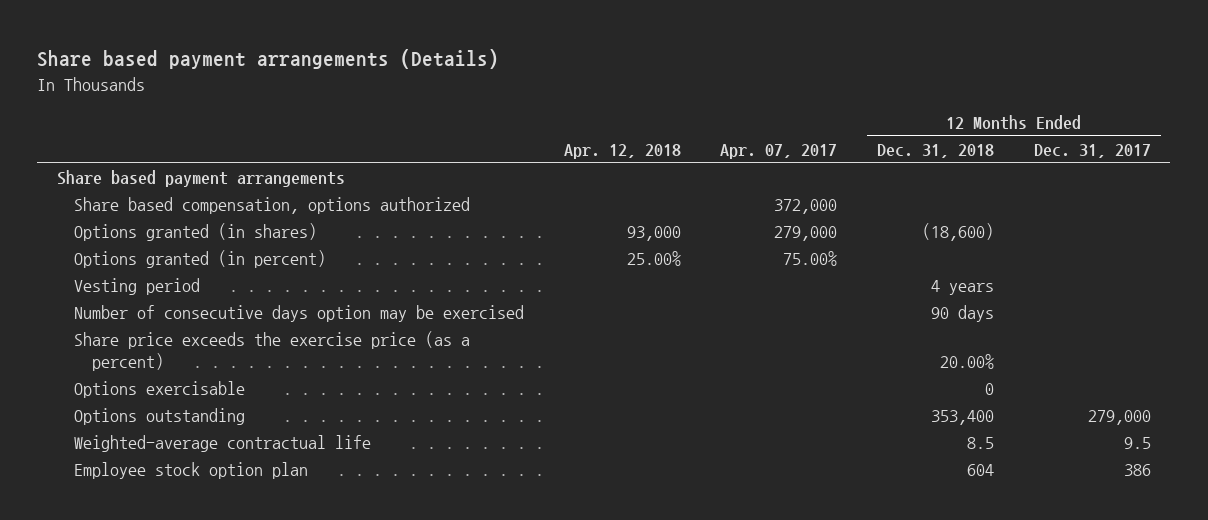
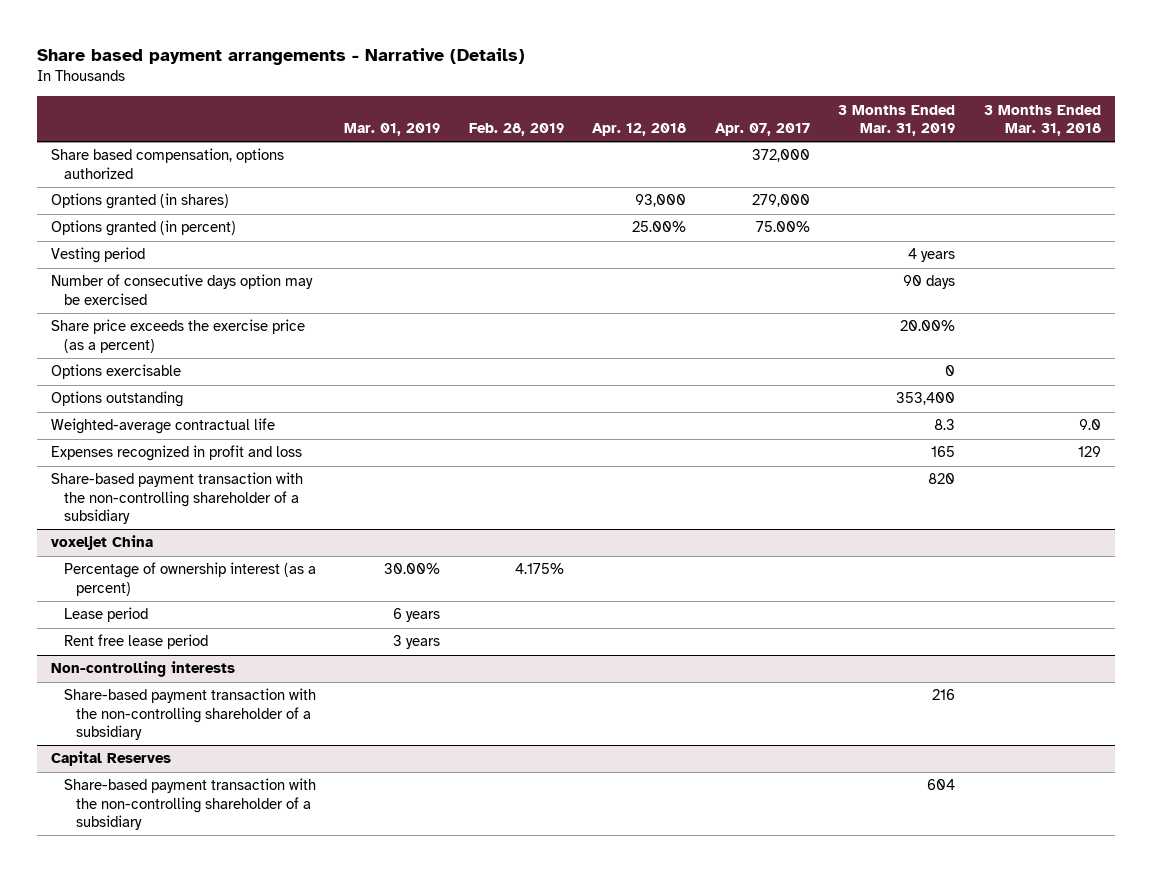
- Share based payment arrangements (Details)
+ Share based payment arrangements - Narrative (Details)
- | Apr. 12, 2018 | Apr. 07, 2017 | 12 Months Ended Dec. 31, 2018 | 12 Months Ended Dec. 31, 2017
+ | Mar. 01, 2019 | Feb. 28, 2019 | Apr. 12, 2018 | Apr. 07, 2017 | 3 Months Ended Mar. 31, 2019 | 3 Months Ended Mar. 31, 2018
- Share based payment arrangements
- Employee stock option plan | | | 604 | 386
+ Expenses recognized in profit and loss | | | | | 165 | 129
+ Share-based payment transaction with the non-controlling shareholder of a subsidiary | | | | | 820 |
+ voxeljet China
+ Percentage of ownership interest (as a percent) | 30.00% | 4.175% | | | |
+ Lease period | 6 years | | | | |
+ Rent free lease period | 3 years | | | | |
+ Non-controlling interests
+ Share-based payment transaction with the non-controlling shareholder of a subsidiary | | | | | 216 |
+ Capital Reserves
+ Share-based payment transaction with the non-controlling shareholder of a subsidiary | | | | | 604 |

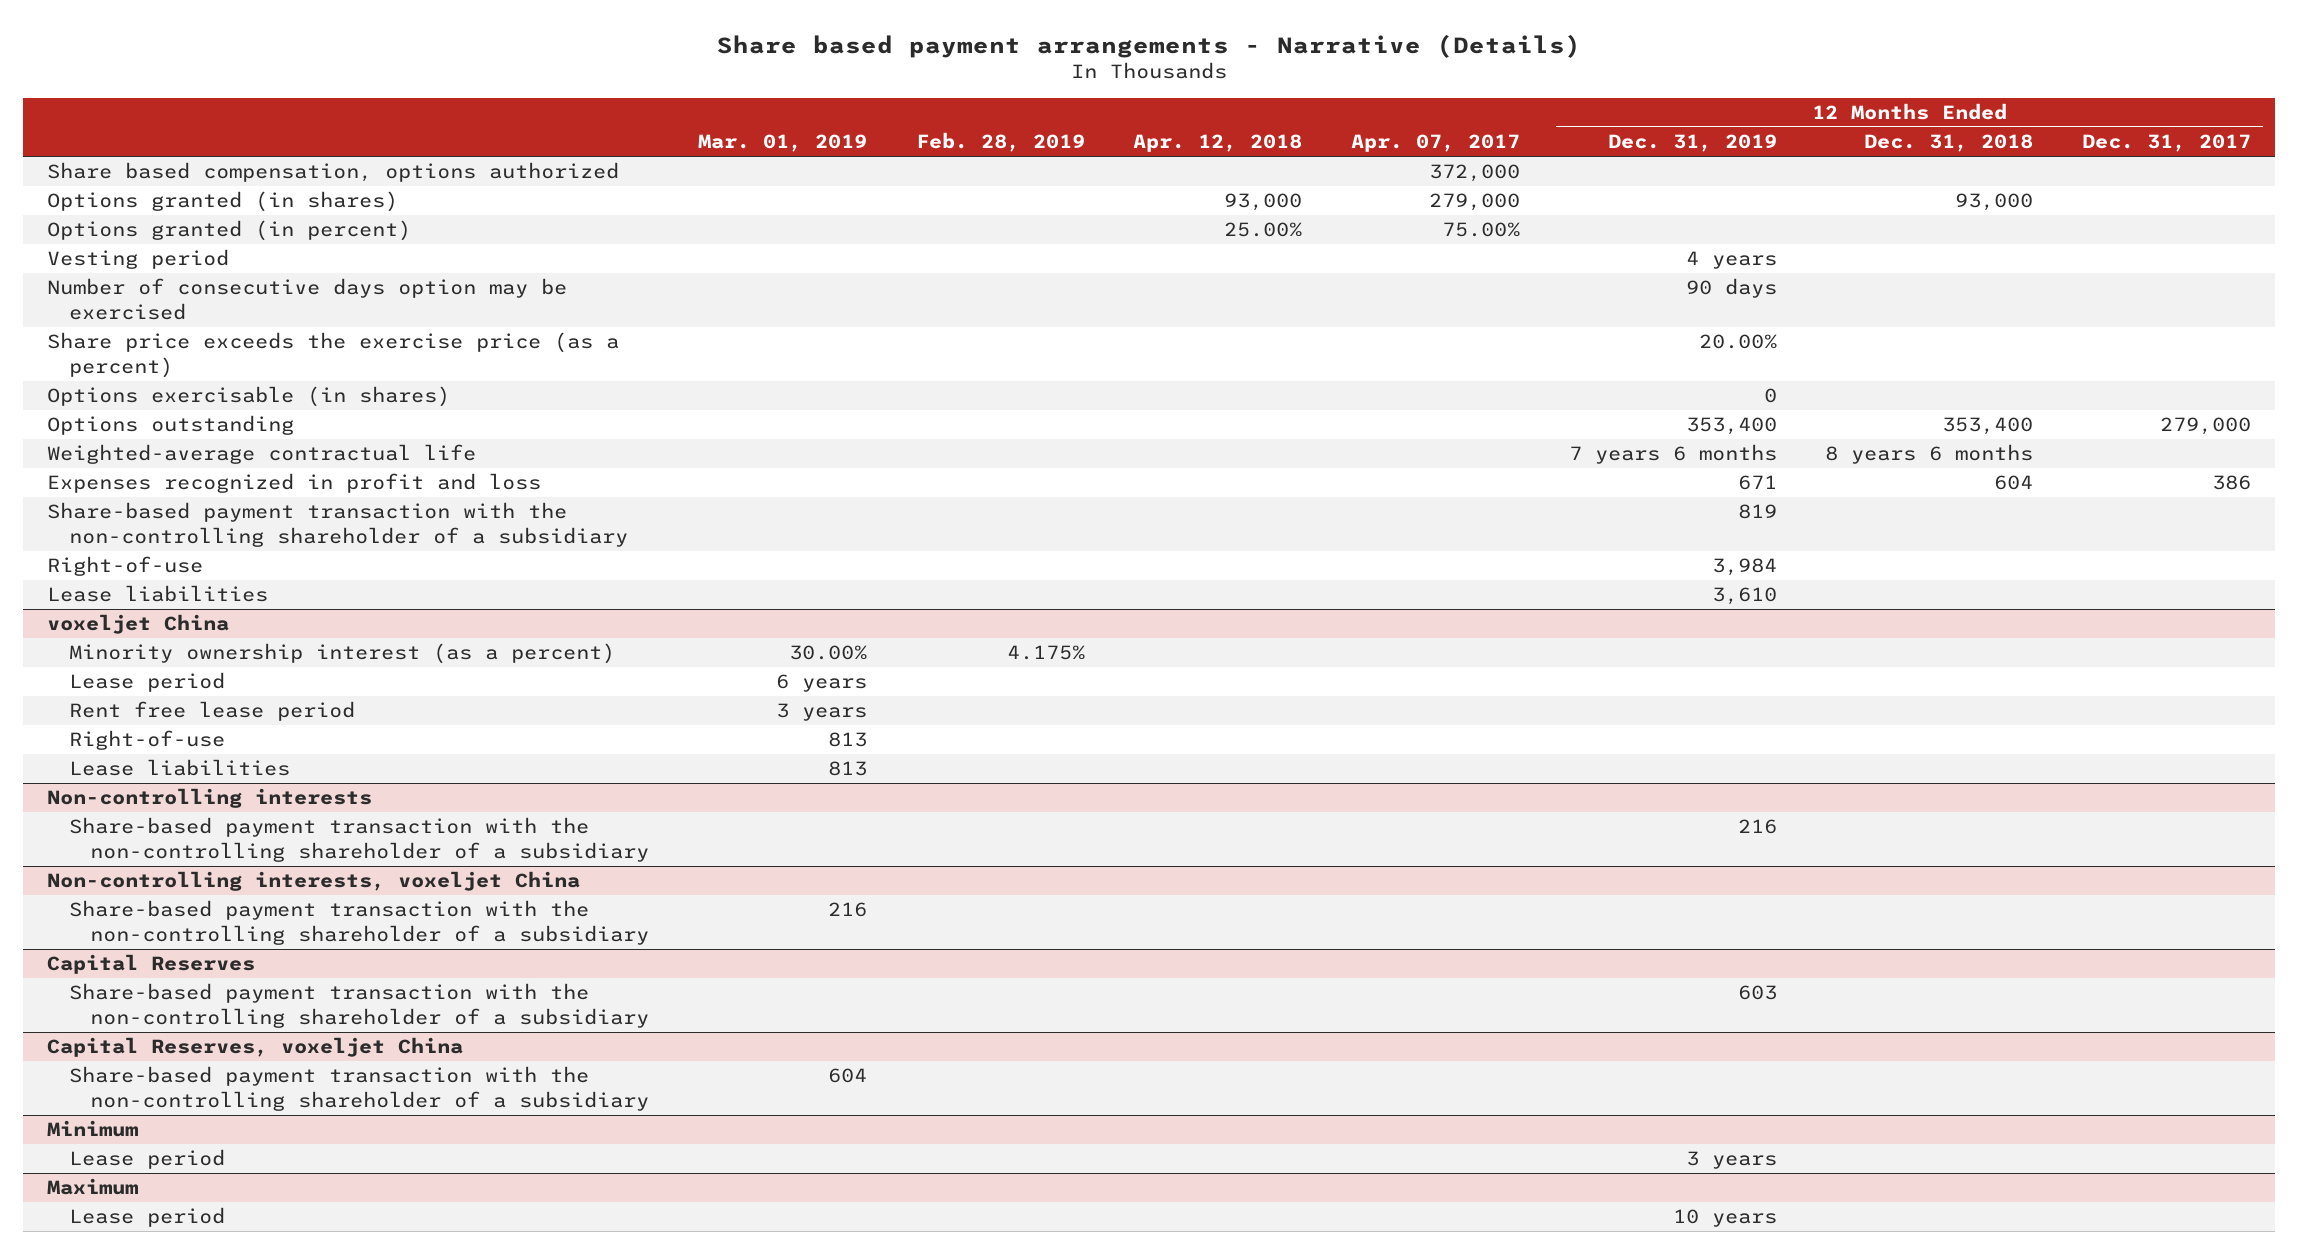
- | Mar. 01, 2019 | Feb. 28, 2019 | Apr. 12, 2018 | Apr. 07, 2017 | 3 Months Ended Mar. 31, 2019 | 3 Months Ended Mar. 31, 2018
+ | Mar. 01, 2019 | Feb. 28, 2019 | Apr. 12, 2018 | Apr. 07, 2017 | 12 Months Ended Dec. 31, 2019 | 12 Months Ended Dec. 31, 2018 | 12 Months Ended Dec. 31, 2017
- Options exercisable | | | | | 0 |
+ Options exercisable (in shares) | | | | | 0 | |
+ Right-of-use | | | | | 3,984 | |
+ Lease liabilities | | | | | 3,610 | |
@ voxeljet China
- Percentage of ownership interest (as a percent) | 30.00% | 4.175% | | | |
+ Minority ownership interest (as a percent) | 30.00% | 4.175% | | | | |
+ Right-of-use | 813 | | | | | |
+ Lease liabilities | 813 | | | | | |
+ Non-controlling interests, voxeljet China
+ Share-based payment transaction with the non-controlling shareholder of a subsidiary | 216 | | | | | |
+ Capital Reserves, voxeljet China
+ Share-based payment transaction with the non-controlling shareholder of a subsidiary | 604 | | | | | |
+ Minimum
+ Lease period | | | | | 3 years | |
+ Maximum
+ Lease period | | | | | 10 years | |

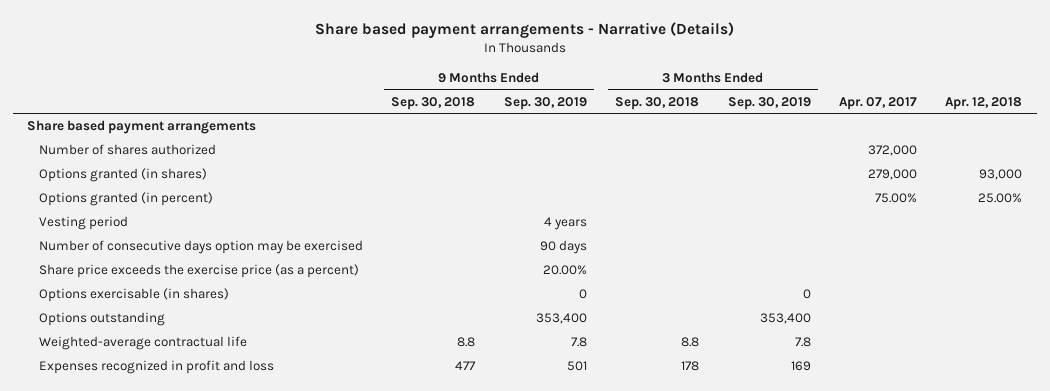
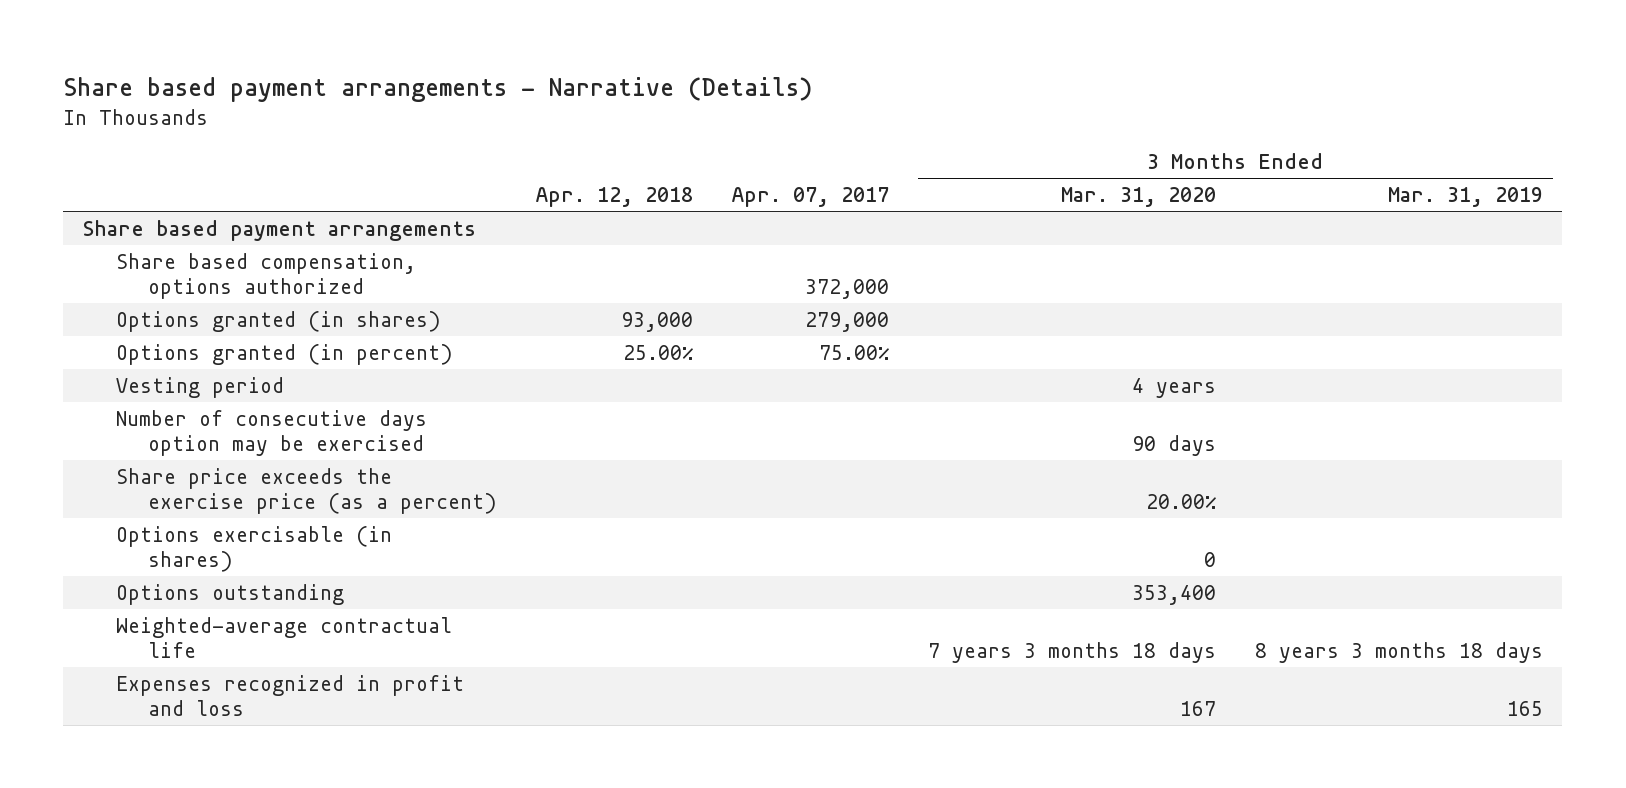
- | 9 Months Ended Sep. 30, 2018 | 9 Months Ended Sep. 30, 2019 | 3 Months Ended Sep. 30, 2018 | 3 Months Ended Sep. 30, 2019 | Apr. 07, 2017 | Apr. 12, 2018
+ | Apr. 12, 2018 | Apr. 07, 2017 | 3 Months Ended Mar. 31, 2020 | 3 Months Ended Mar. 31, 2019
- Number of shares authorized | | | | | 372,000 |
+ Share based compensation, options authorized | | 372,000 | |

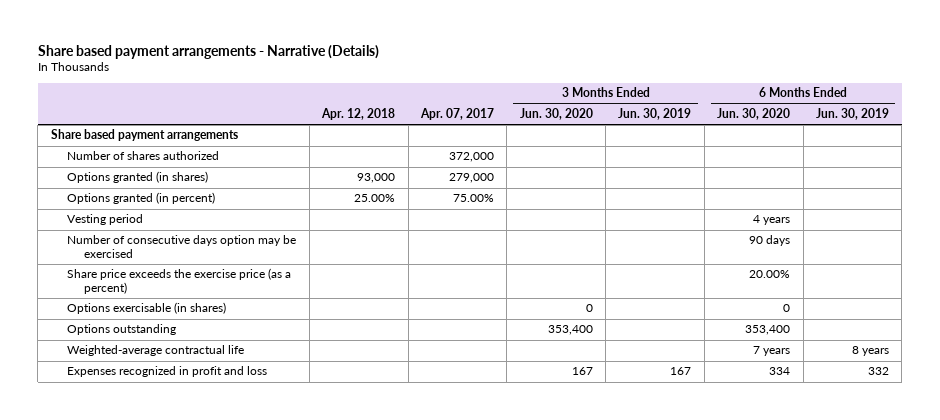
- | Apr. 12, 2018 | Apr. 07, 2017 | 3 Months Ended Mar. 31, 2020 | 3 Months Ended Mar. 31, 2019
+ | Apr. 12, 2018 | Apr. 07, 2017 | 3 Months Ended Jun. 30, 2020 | 3 Months Ended Jun. 30, 2019 | 6 Months Ended Jun. 30, 2020 | 6 Months Ended Jun. 30, 2019
- Share based compensation, options authorized | | 372,000 | |
+ Number of shares authorized | | 372,000 | | | |

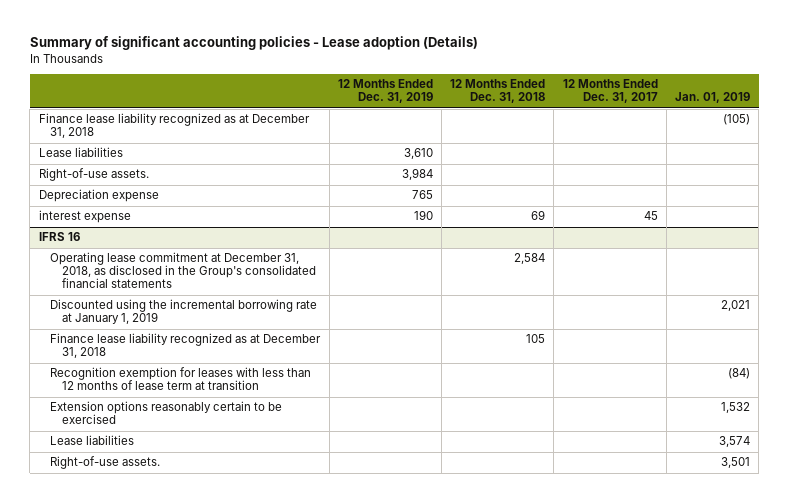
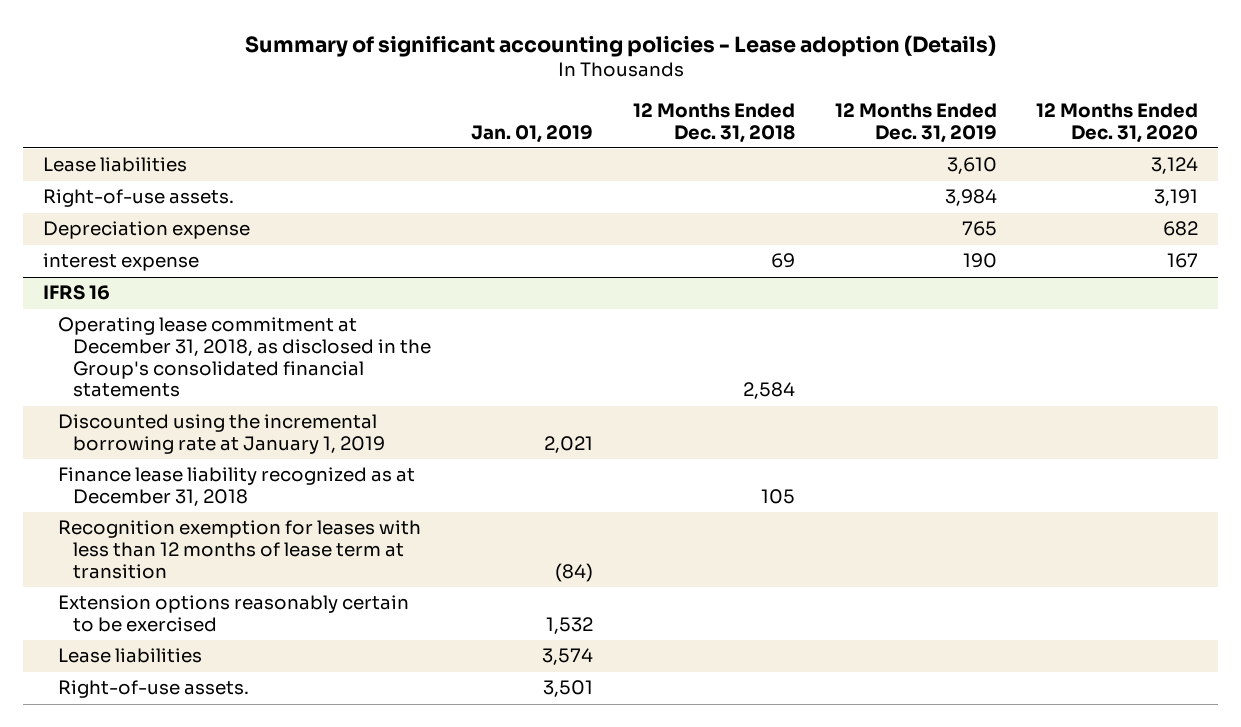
- | 12 Months Ended Dec. 31, 2019 | 12 Months Ended Dec. 31, 2018 | 12 Months Ended Dec. 31, 2017 | Jan. 01, 2019
+ | Jan. 01, 2019 | 12 Months Ended Dec. 31, 2018 | 12 Months Ended Dec. 31, 2019 | 12 Months Ended Dec. 31, 2020
- Finance lease liability recognized as at December 31, 2018 | | | | (105)

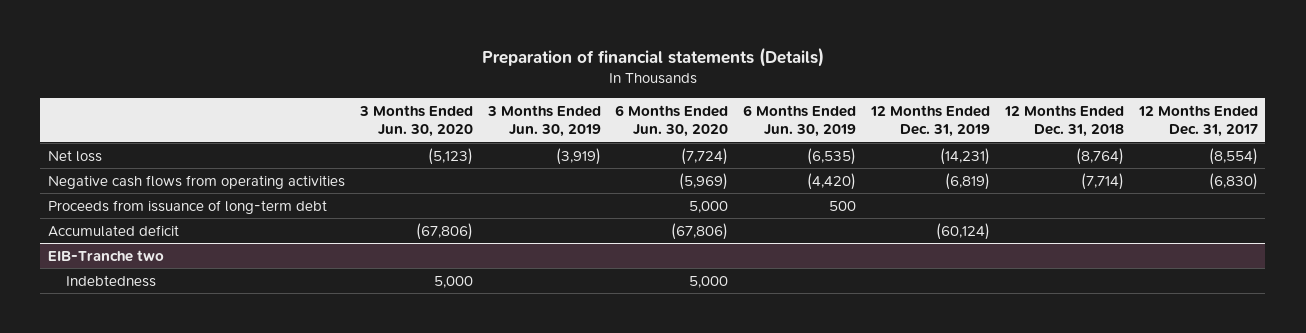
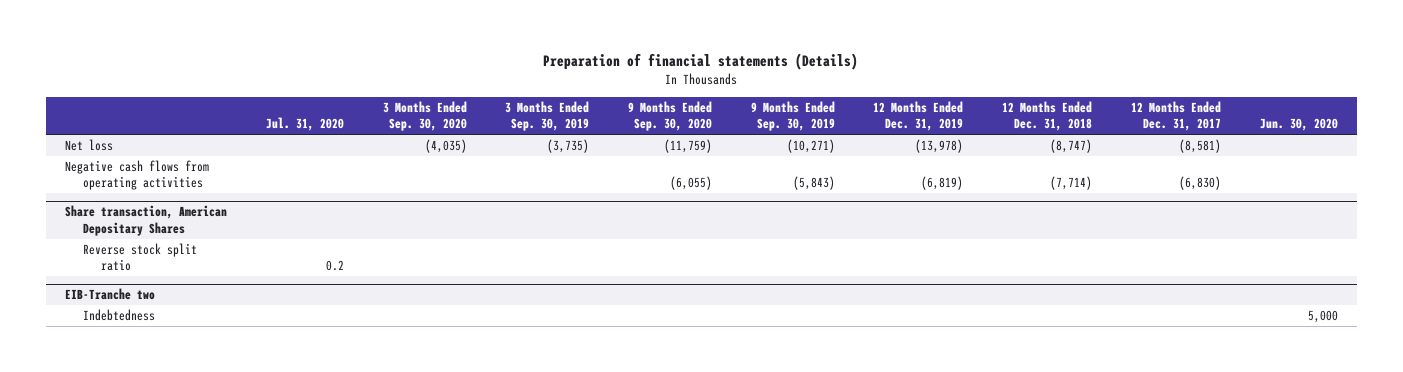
- | 3 Months Ended Jun. 30, 2020 | 3 Months Ended Jun. 30, 2019 | 6 Months Ended Jun. 30, 2020 | 6 Months Ended Jun. 30, 2019 | 12 Months Ended Dec. 31, 2019 | 12 Months Ended Dec. 31, 2018 | 12 Months Ended Dec. 31, 2017
+ | Jul. 31, 2020 | 3 Months Ended Sep. 30, 2020 | 3 Months Ended Sep. 30, 2019 | 9 Months Ended Sep. 30, 2020 | 9 Months Ended Sep. 30, 2019 | 12 Months Ended Dec. 31, 2019 | 12 Months Ended Dec. 31, 2018 | 12 Months Ended Dec. 31, 2017 | Jun. 30, 2020
- Net loss | (5,123) | (3,919) | (7,724) | (6,535) | (14,231) | (8,764) | (8,554)
+ Net loss | | (4,035) | (3,735) | (11,759) | (10,271) | (13,978) | (8,747) | (8,581) |
- Proceeds from issuance of long-term debt | | | 5,000 | 500 | | |
- Accumulated deficit | (67,806) | | (67,806) | | (60,124) | |
+ Share transaction, American Depositary Shares
+ Reverse stock split ratio | 0.2 | | | | | | | |

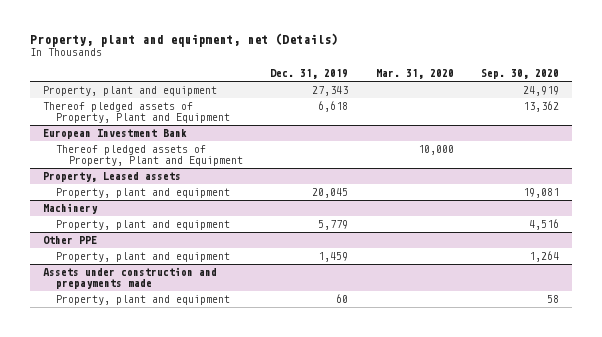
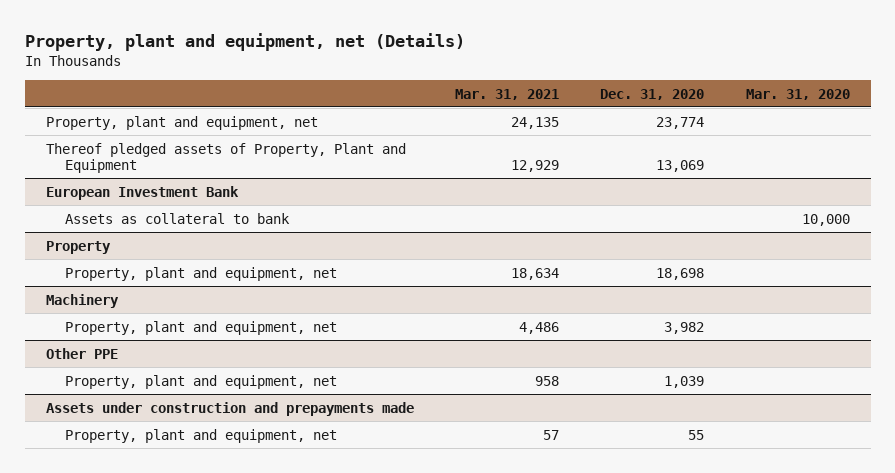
- | Dec. 31, 2019 | Mar. 31, 2020 | Sep. 30, 2020
+ | Mar. 31, 2021 | Dec. 31, 2020 | Mar. 31, 2020
- Property, plant and equipment | 27,343 | | 24,919
+ Property, plant and equipment, net | 24,135 | 23,774 |
@ European Investment Bank
- Thereof pledged assets of Property, Plant and Equipment | | 10,000 |
- Property, Leased assets
- Property, plant and equipment | 20,045 | | 19,081
@ European Investment Bank
+ Assets as collateral to bank | | | 10,000
+ Property
+ Property, plant and equipment, net | 18,634 | 18,698 |
@ Machinery
- Property, plant and equipment | 5,779 | | 4,516
+ Property, plant and equipment, net | 4,486 | 3,982 |
@ Other PPE
- Property, plant and equipment | 1,459 | | 1,264
+ Property, plant and equipment, net | 958 | 1,039 |
@ Assets under construction and prepayments made
- Property, plant and equipment | 60 | | 58
+ Property, plant and equipment, net | 57 | 55 |

